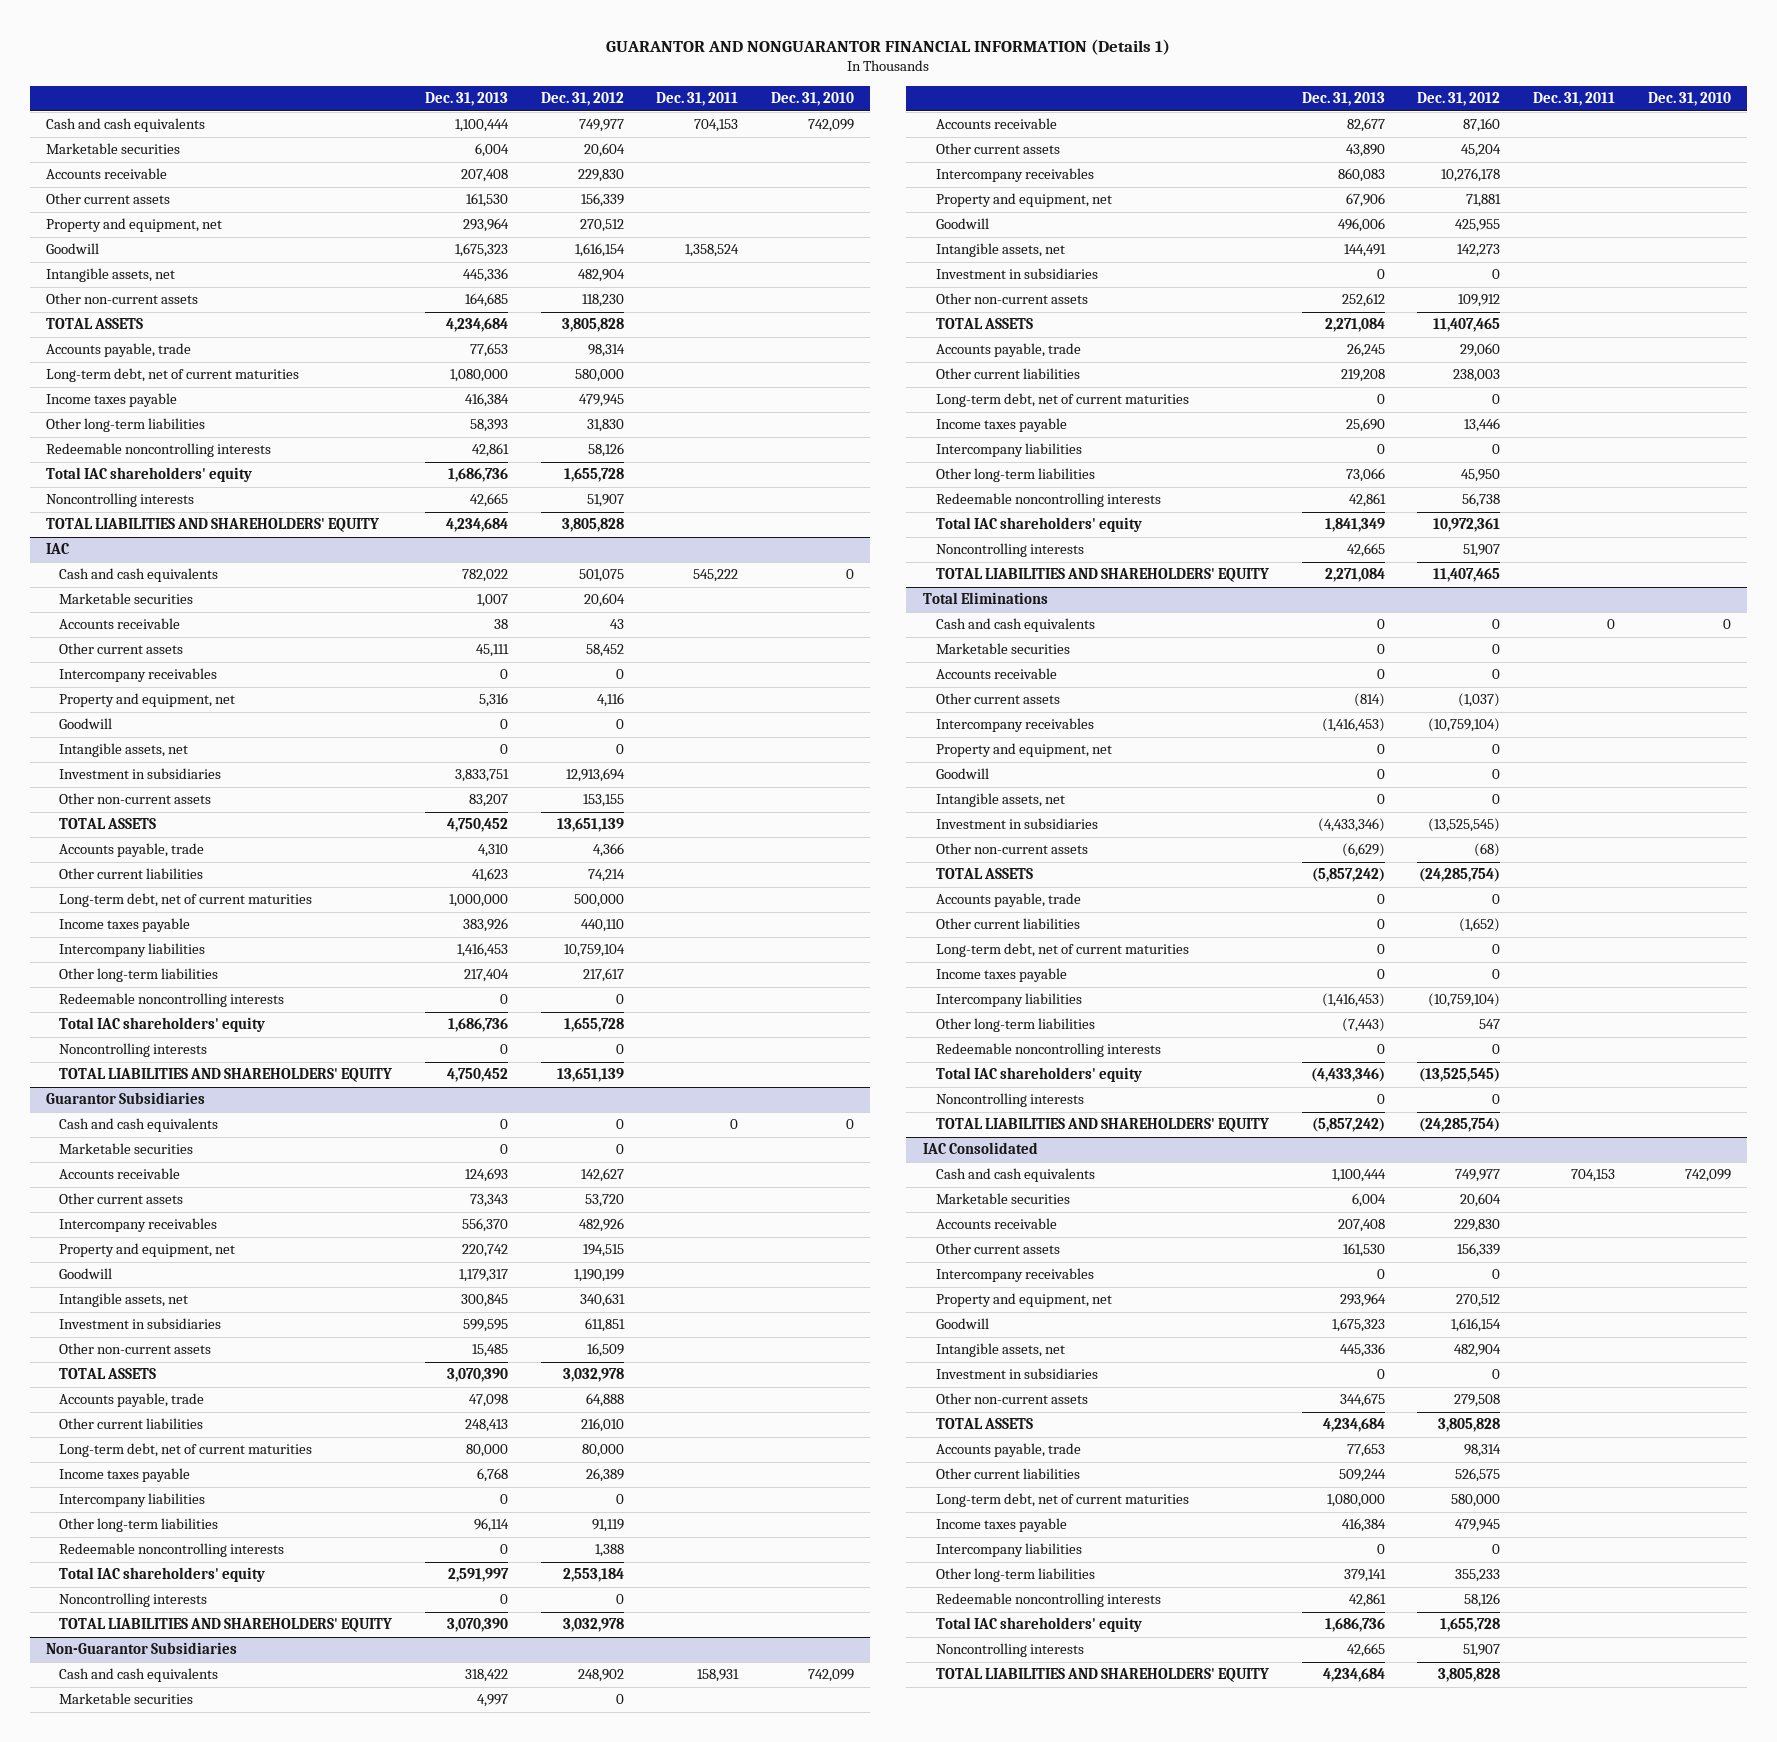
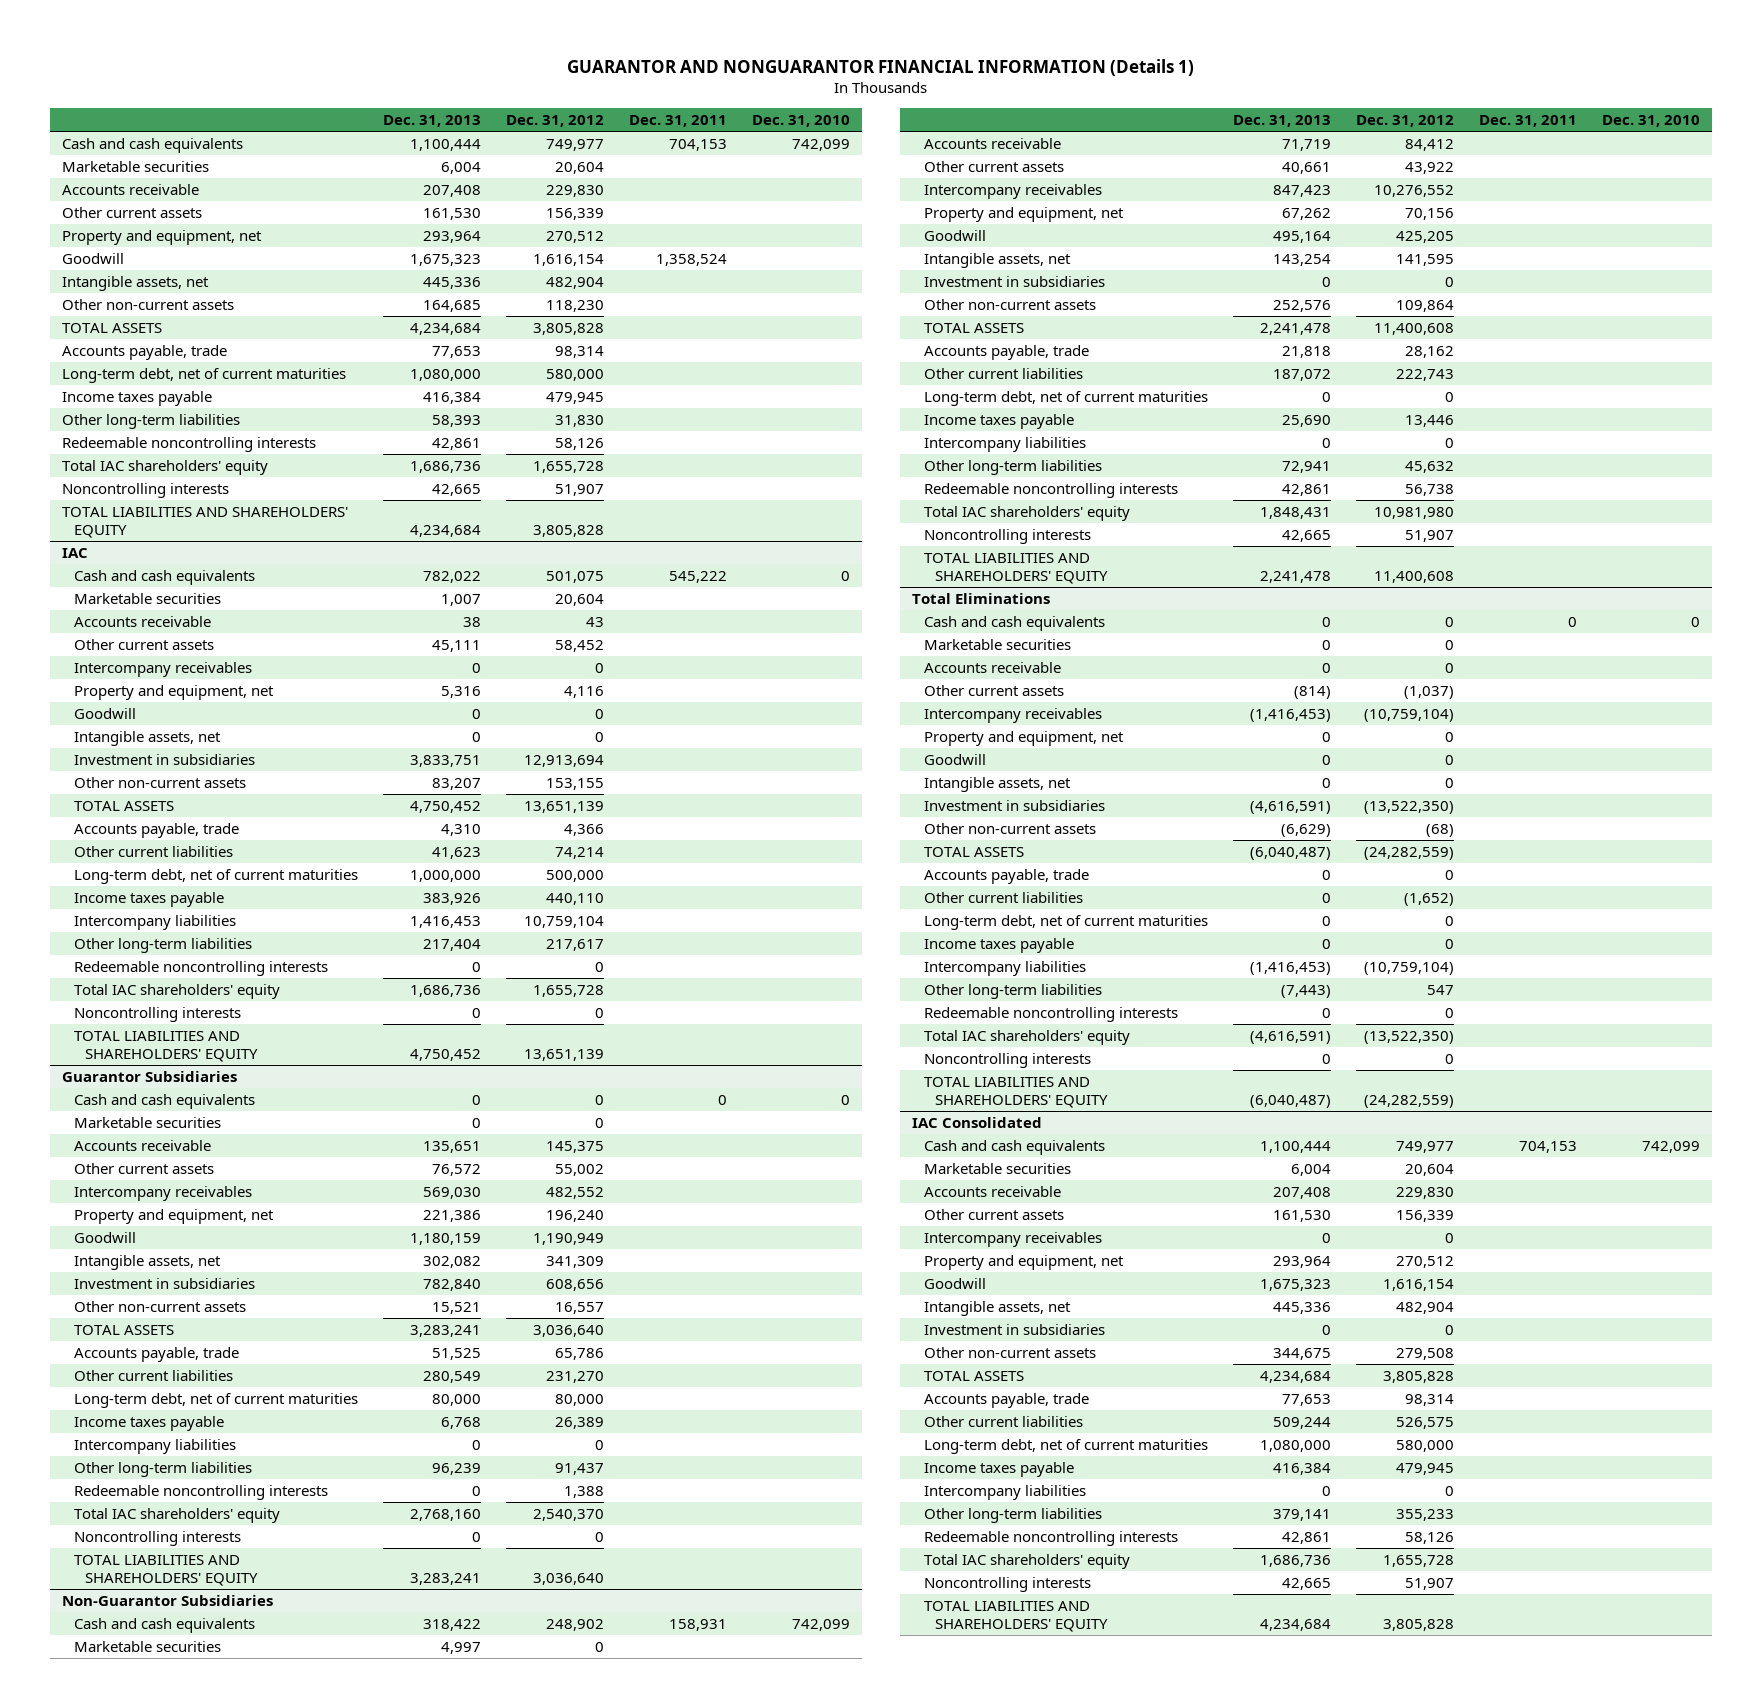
@ Guarantor Subsidiaries
- Accounts receivable | 124,693 | 142,627 | |
- Other current assets | 73,343 | 53,720 | |
- Intercompany receivables | 556,370 | 482,926 | |
- Property and equipment, net | 220,742 | 194,515 | |
- Goodwill | 1,179,317 | 1,190,199 | |
- Intangible assets, net | 300,845 | 340,631 | |
- Investment in subsidiaries | 599,595 | 611,851 | |
- Other non-current assets | 15,485 | 16,509 | |
- TOTAL ASSETS | 3,070,390 | 3,032,978 | |
- Accounts payable, trade | 47,098 | 64,888 | |
- Other current liabilities | 248,413 | 216,010 | |
+ Accounts receivable | 135,651 | 145,375 | |
+ Other current assets | 76,572 | 55,002 | |
+ Intercompany receivables | 569,030 | 482,552 | |
+ Property and equipment, net | 221,386 | 196,240 | |
+ Goodwill | 1,180,159 | 1,190,949 | |
+ Intangible assets, net | 302,082 | 341,309 | |
+ Investment in subsidiaries | 782,840 | 608,656 | |
+ Other non-current assets | 15,521 | 16,557 | |
+ TOTAL ASSETS | 3,283,241 | 3,036,640 | |
+ Accounts payable, trade | 51,525 | 65,786 | |
+ Other current liabilities | 280,549 | 231,270 | |
- Other long-term liabilities | 96,114 | 91,119 | |
+ Other long-term liabilities | 96,239 | 91,437 | |
- Total IAC shareholders' equity | 2,591,997 | 2,553,184 | |
+ Total IAC shareholders' equity | 2,768,160 | 2,540,370 | |
- TOTAL LIABILITIES AND SHAREHOLDERS' EQUITY | 3,070,390 | 3,032,978 | |
+ TOTAL LIABILITIES AND SHAREHOLDERS' EQUITY | 3,283,241 | 3,036,640 | |
@ Non-Guarantor Subsidiaries
- Accounts receivable | 82,677 | 87,160 | |
- Other current assets | 43,890 | 45,204 | |
- Intercompany receivables | 860,083 | 10,276,178 | |
- Property and equipment, net | 67,906 | 71,881 | |
- Goodwill | 496,006 | 425,955 | |
- Intangible assets, net | 144,491 | 142,273 | |
+ Accounts receivable | 71,719 | 84,412 | |
+ Other current assets | 40,661 | 43,922 | |
+ Intercompany receivables | 847,423 | 10,276,552 | |
+ Property and equipment, net | 67,262 | 70,156 | |
+ Goodwill | 495,164 | 425,205 | |
+ Intangible assets, net | 143,254 | 141,595 | |
- Other non-current assets | 252,612 | 109,912 | |
- TOTAL ASSETS | 2,271,084 | 11,407,465 | |
- Accounts payable, trade | 26,245 | 29,060 | |
- Other current liabilities | 219,208 | 238,003 | |
+ Other non-current assets | 252,576 | 109,864 | |
+ TOTAL ASSETS | 2,241,478 | 11,400,608 | |
+ Accounts payable, trade | 21,818 | 28,162 | |
+ Other current liabilities | 187,072 | 222,743 | |
- Other long-term liabilities | 73,066 | 45,950 | |
+ Other long-term liabilities | 72,941 | 45,632 | |
- Total IAC shareholders' equity | 1,841,349 | 10,972,361 | |
+ Total IAC shareholders' equity | 1,848,431 | 10,981,980 | |
- TOTAL LIABILITIES AND SHAREHOLDERS' EQUITY | 2,271,084 | 11,407,465 | |
+ TOTAL LIABILITIES AND SHAREHOLDERS' EQUITY | 2,241,478 | 11,400,608 | |
@ Total Eliminations
- Investment in subsidiaries | (4,433,346) | (13,525,545) | |
+ Investment in subsidiaries | (4,616,591) | (13,522,350) | |
- TOTAL ASSETS | (5,857,242) | (24,285,754) | |
+ TOTAL ASSETS | (6,040,487) | (24,282,559) | |
- Total IAC shareholders' equity | (4,433,346) | (13,525,545) | |
+ Total IAC shareholders' equity | (4,616,591) | (13,522,350) | |
- TOTAL LIABILITIES AND SHAREHOLDERS' EQUITY | (5,857,242) | (24,285,754) | |
+ TOTAL LIABILITIES AND SHAREHOLDERS' EQUITY | (6,040,487) | (24,282,559) | |

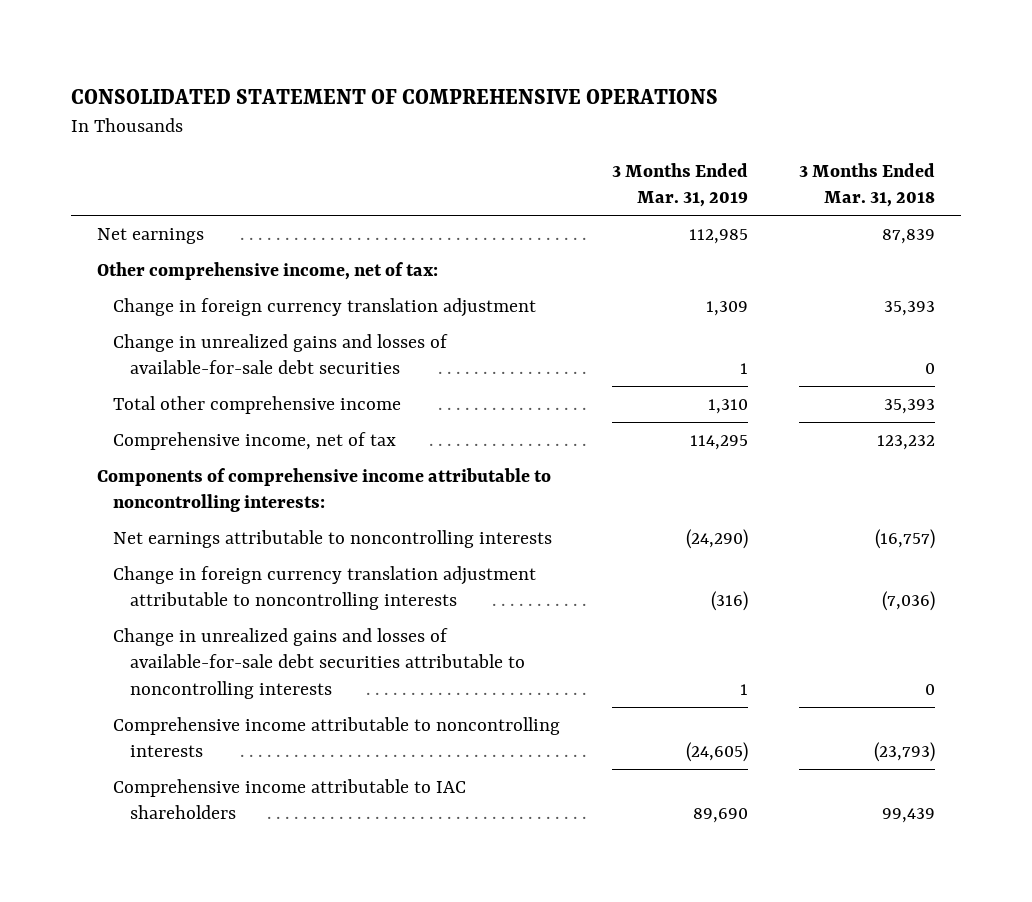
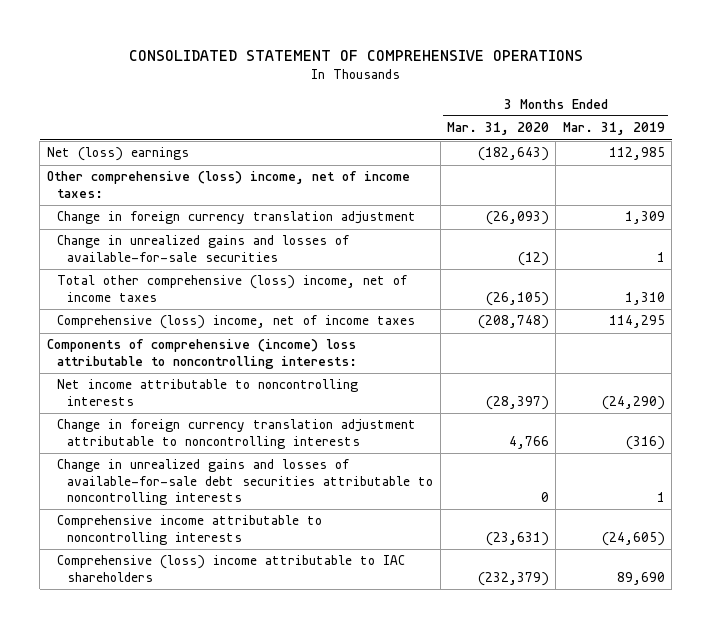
- | 3 Months Ended Mar. 31, 2019 | 3 Months Ended Mar. 31, 2018
+ | 3 Months Ended Mar. 31, 2020 | 3 Months Ended Mar. 31, 2019
- Net earnings | 112,985 | 87,839
- Other comprehensive income, net of tax:
+ Net (loss) earnings | (182,643) | 112,985
+ Other comprehensive (loss) income, net of income taxes:
- Change in unrealized gains and losses of available-for-sale debt securities | 1 | 0
- Total other comprehensive income | 1,310 | 35,393
- Comprehensive income, net of tax | 114,295 | 123,232
- Components of comprehensive income attributable to noncontrolling interests:
- Net earnings attributable to noncontrolling interests | (24,290) | (16,757)
+ Change in unrealized gains and losses of available-for-sale securities | (12) | 1
+ Total other comprehensive (loss) income, net of income taxes | (26,105) | 1,310
+ Comprehensive (loss) income, net of income taxes | (208,748) | 114,295
+ Components of comprehensive (income) loss attributable to noncontrolling interests:
+ Net income attributable to noncontrolling interests | (28,397) | (24,290)
- Comprehensive income attributable to IAC shareholders | 89,690 | 99,439
+ Comprehensive (loss) income attributable to IAC shareholders | (232,379) | 89,690

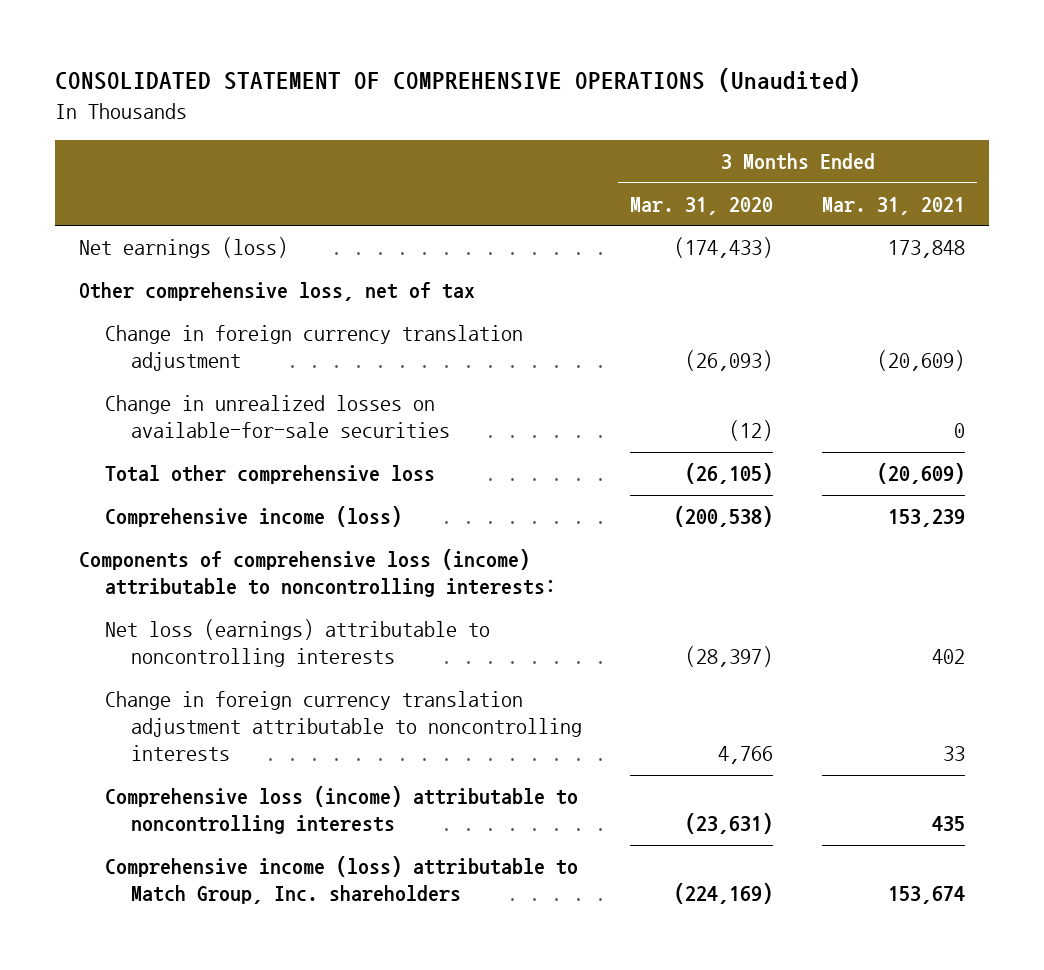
- CONSOLIDATED STATEMENT OF COMPREHENSIVE OPERATIONS
+ CONSOLIDATED STATEMENT OF COMPREHENSIVE OPERATIONS (Unaudited)
- | 3 Months Ended Mar. 31, 2020 | 3 Months Ended Mar. 31, 2019
+ | 3 Months Ended Mar. 31, 2020 | 3 Months Ended Mar. 31, 2021
- Net (loss) earnings | (182,643) | 112,985
- Other comprehensive (loss) income, net of income taxes:
+ Net earnings (loss) | (174,433) | 173,848
+ Other comprehensive loss, net of tax
- Change in unrealized gains and losses of available-for-sale securities | (12) | 1
- Total other comprehensive (loss) income, net of income taxes | (26,105) | 1,310
- Comprehensive (loss) income, net of income taxes | (208,748) | 114,295
- Components of comprehensive (income) loss attributable to noncontrolling interests:
- Net income attributable to noncontrolling interests | (28,397) | (24,290)
+ Change in unrealized losses on available-for-sale securities | (12) | 0
+ Total other comprehensive loss | (26,105) | (20,609)
+ Comprehensive income (loss) | (200,538) | 153,239
+ Components of comprehensive loss (income) attributable to noncontrolling interests:
+ Net loss (earnings) attributable to noncontrolling interests | (28,397) | 402
- Change in unrealized gains and losses of available-for-sale debt securities attributable to noncontrolling interests | 0 | 1
- Comprehensive income attributable to noncontrolling interests | (23,631) | (24,605)
- Comprehensive (loss) income attributable to IAC shareholders | (232,379) | 89,690
+ Comprehensive loss (income) attributable to noncontrolling interests | (23,631) | 435
+ Comprehensive income (loss) attributable to Match Group, Inc. shareholders | (224,169) | 153,674

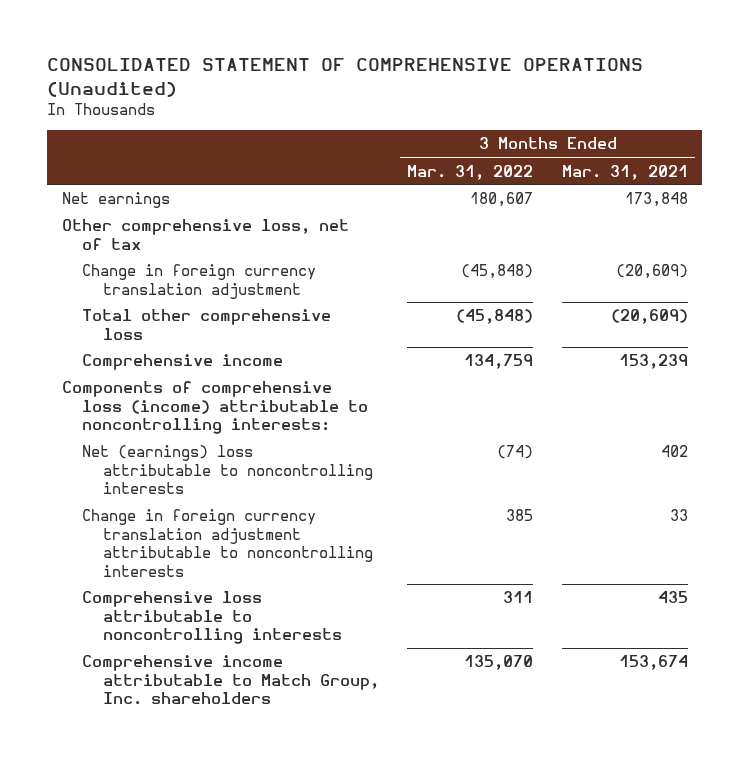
- | 3 Months Ended Mar. 31, 2020 | 3 Months Ended Mar. 31, 2021
+ | 3 Months Ended Mar. 31, 2022 | 3 Months Ended Mar. 31, 2021
- Net earnings (loss) | (174,433) | 173,848
+ Net earnings | 180,607 | 173,848
- Change in unrealized losses on available-for-sale securities | (12) | 0
- Comprehensive income (loss) | (200,538) | 153,239
+ Comprehensive income | 134,759 | 153,239
- Net loss (earnings) attributable to noncontrolling interests | (28,397) | 402
+ Net (earnings) loss attributable to noncontrolling interests | (74) | 402
- Comprehensive loss (income) attributable to noncontrolling interests | (23,631) | 435
- Comprehensive income (loss) attributable to Match Group, Inc. shareholders | (224,169) | 153,674
+ Comprehensive loss attributable to noncontrolling interests | 311 | 435
+ Comprehensive income attributable to Match Group, Inc. shareholders | 135,070 | 153,674

